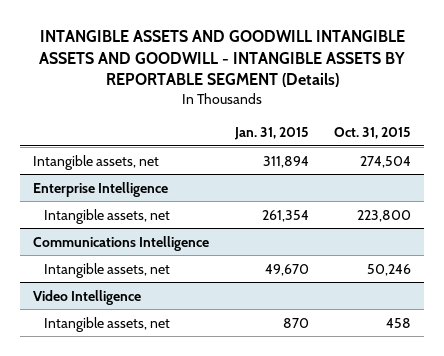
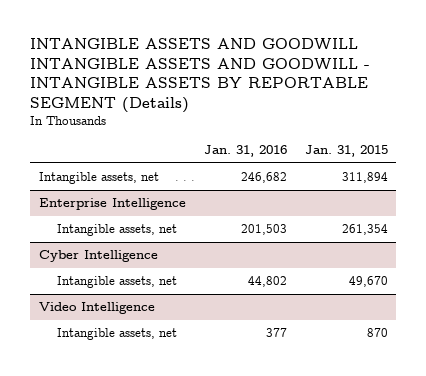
- | Jan. 31, 2015 | Oct. 31, 2015
+ | Jan. 31, 2016 | Jan. 31, 2015
- Communications Intelligence
+ Cyber Intelligence

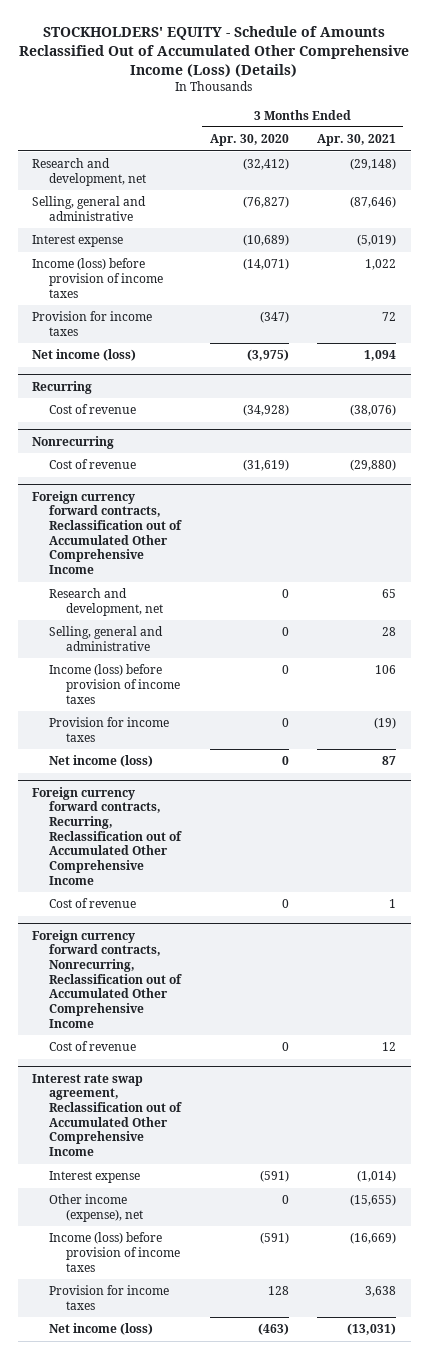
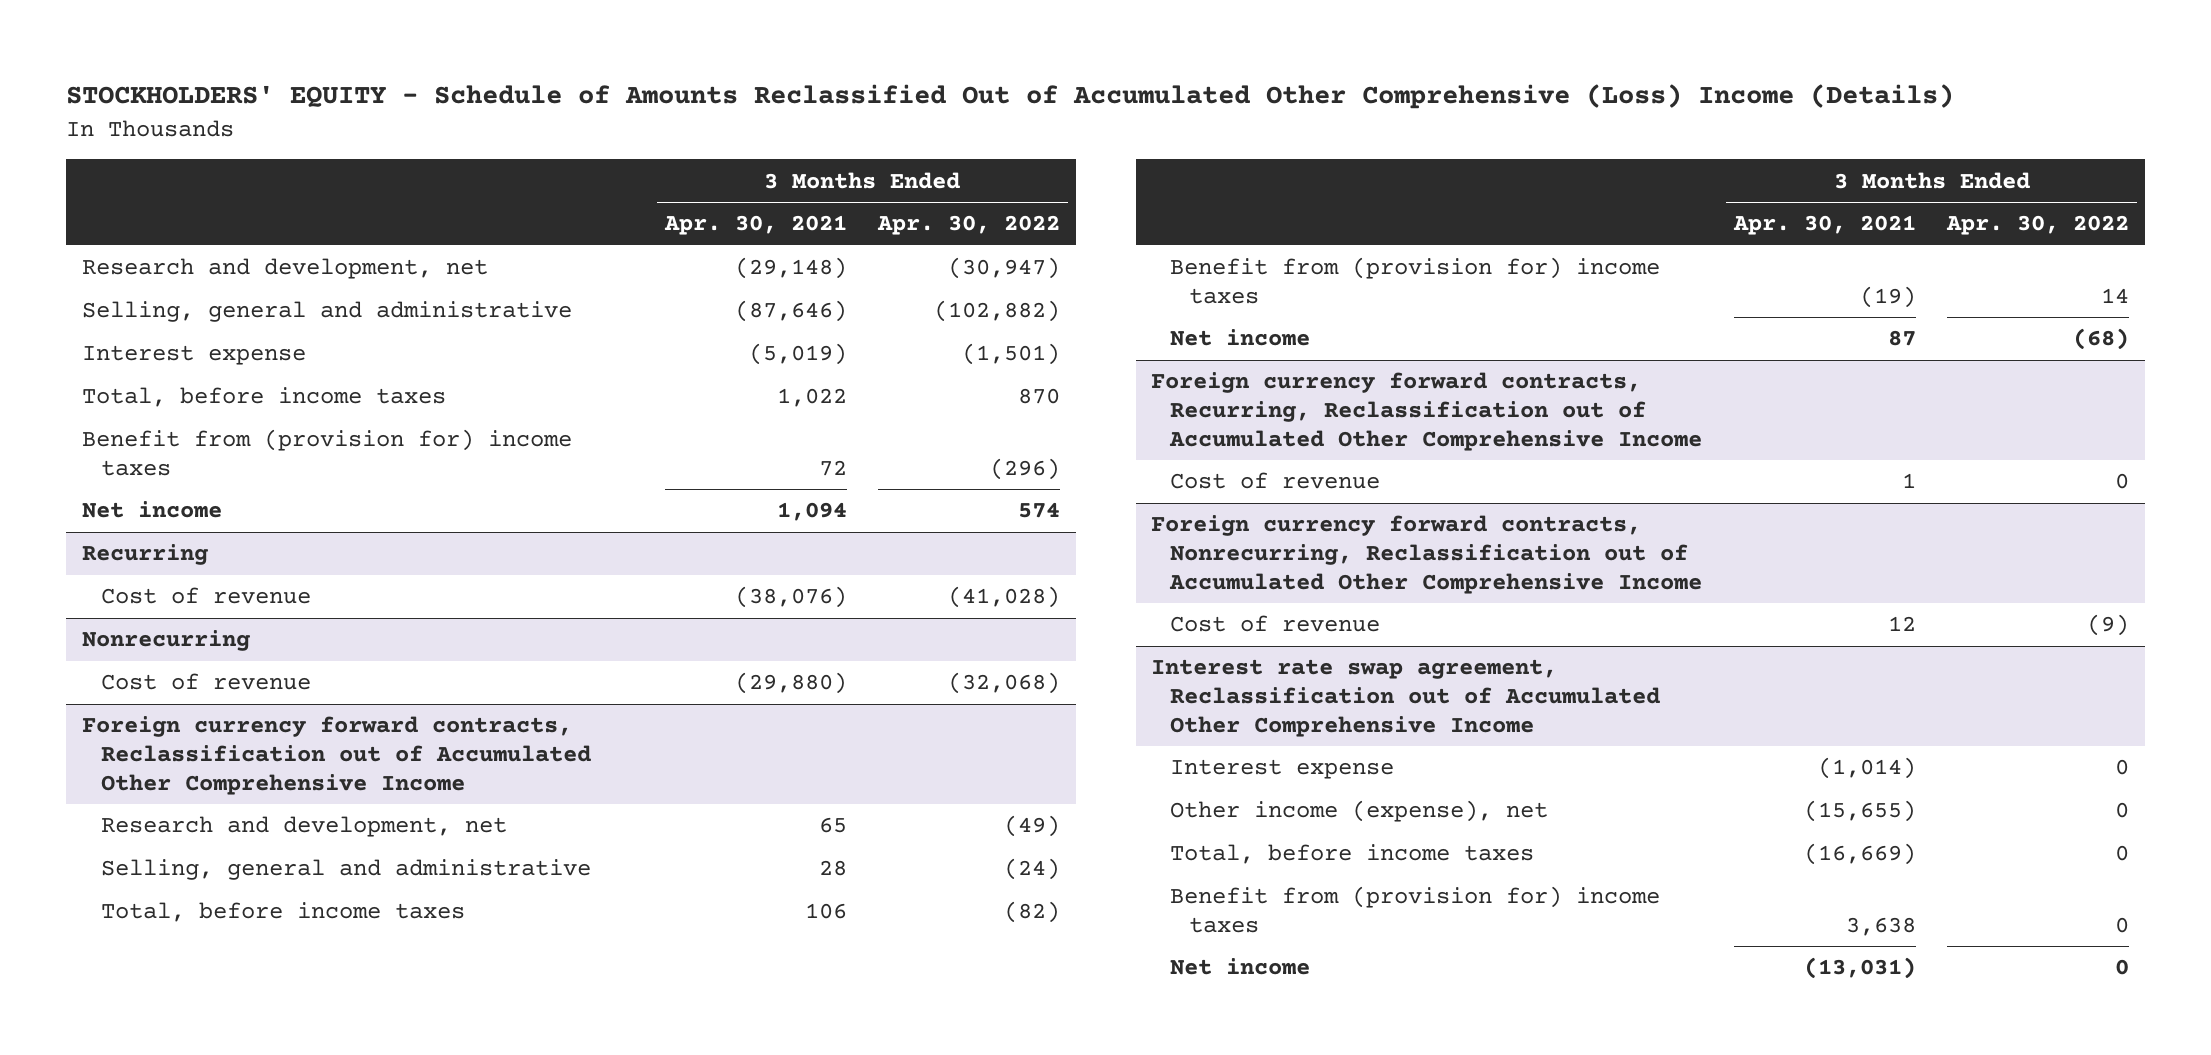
- STOCKHOLDERS' EQUITY - Schedule of Amounts Reclassified Out of Accumulated Other Comprehensive Income (Loss) (Details)
+ STOCKHOLDERS' EQUITY - Schedule of Amounts Reclassified Out of Accumulated Other Comprehensive (Loss) Income (Details)
- | 3 Months Ended Apr. 30, 2020 | 3 Months Ended Apr. 30, 2021
+ | 3 Months Ended Apr. 30, 2021 | 3 Months Ended Apr. 30, 2022
- Income (loss) before provision of income taxes | (14,071) | 1,022
- Provision for income taxes | (347) | 72
- Net income (loss) | (3,975) | 1,094
+ Total, before income taxes | 1,022 | 870
+ Benefit from (provision for) income taxes | 72 | (296)
+ Net income | 1,094 | 574
@ Foreign currency forward contracts, Reclassification out of Accumulated Other Comprehensive Income
- Income (loss) before provision of income taxes | 0 | 106
- Provision for income taxes | 0 | (19)
- Net income (loss) | 0 | 87
+ Total, before income taxes | 106 | (82)
+ Benefit from (provision for) income taxes | (19) | 14
+ Net income | 87 | (68)
@ Interest rate swap agreement, Reclassification out of Accumulated Other Comprehensive Income
- Income (loss) before provision of income taxes | (591) | (16,669)
- Provision for income taxes | 128 | 3,638
- Net income (loss) | (463) | (13,031)
+ Total, before income taxes | (16,669) | 0
+ Benefit from (provision for) income taxes | 3,638 | 0
+ Net income | (13,031) | 0

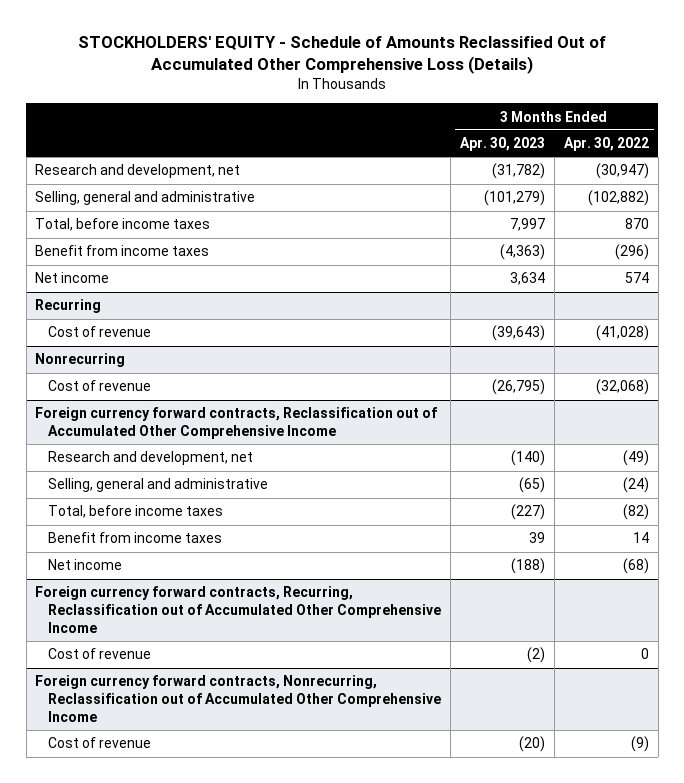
- STOCKHOLDERS' EQUITY - Schedule of Amounts Reclassified Out of Accumulated Other Comprehensive (Loss) Income (Details)
+ STOCKHOLDERS' EQUITY - Schedule of Amounts Reclassified Out of Accumulated Other Comprehensive Loss (Details)
- | 3 Months Ended Apr. 30, 2021 | 3 Months Ended Apr. 30, 2022
+ | 3 Months Ended Apr. 30, 2023 | 3 Months Ended Apr. 30, 2022
- Interest expense | (5,019) | (1,501)
- Benefit from (provision for) income taxes | 72 | (296)
+ Benefit from income taxes | (4,363) | (296)
@ Foreign currency forward contracts, Reclassification out of Accumulated Other Comprehensive Income
- Benefit from (provision for) income taxes | (19) | 14
+ Benefit from income taxes | 39 | 14
- Interest rate swap agreement, Reclassification out of Accumulated Other Comprehensive Income
- Interest expense | (1,014) | 0
- Other income (expense), net | (15,655) | 0
- Total, before income taxes | (16,669) | 0
- Benefit from (provision for) income taxes | 3,638 | 0
- Net income | (13,031) | 0

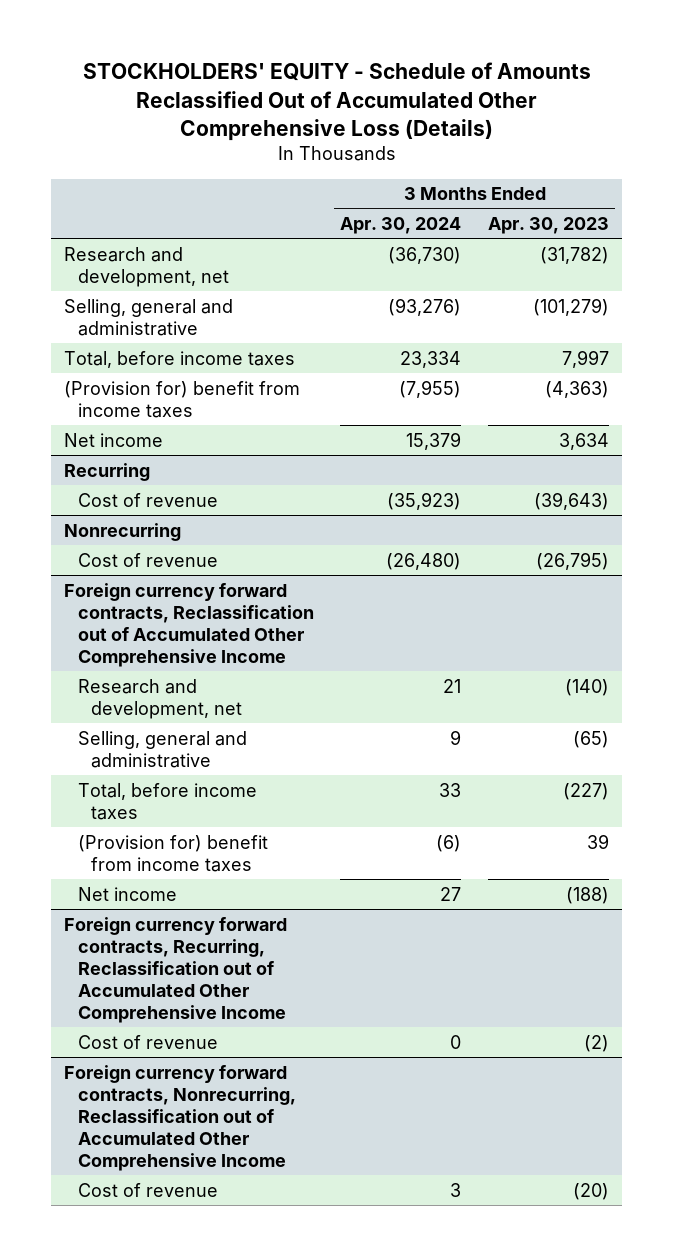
- | 3 Months Ended Apr. 30, 2023 | 3 Months Ended Apr. 30, 2022
+ | 3 Months Ended Apr. 30, 2024 | 3 Months Ended Apr. 30, 2023
- Benefit from income taxes | (4,363) | (296)
+ (Provision for) benefit from income taxes | (7,955) | (4,363)
@ Foreign currency forward contracts, Reclassification out of Accumulated Other Comprehensive Income
- Benefit from income taxes | 39 | 14
+ (Provision for) benefit from income taxes | (6) | 39

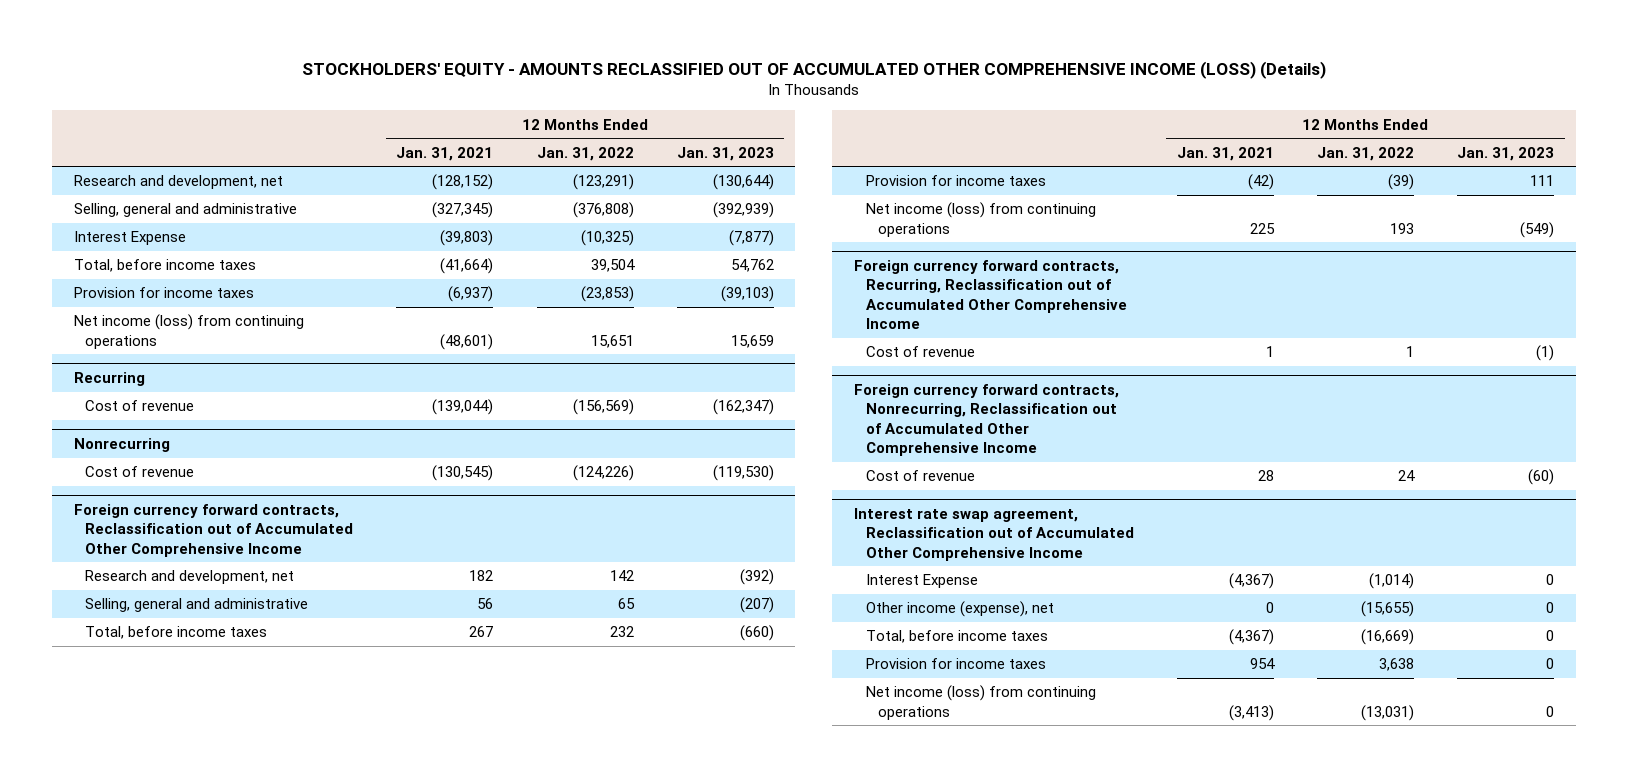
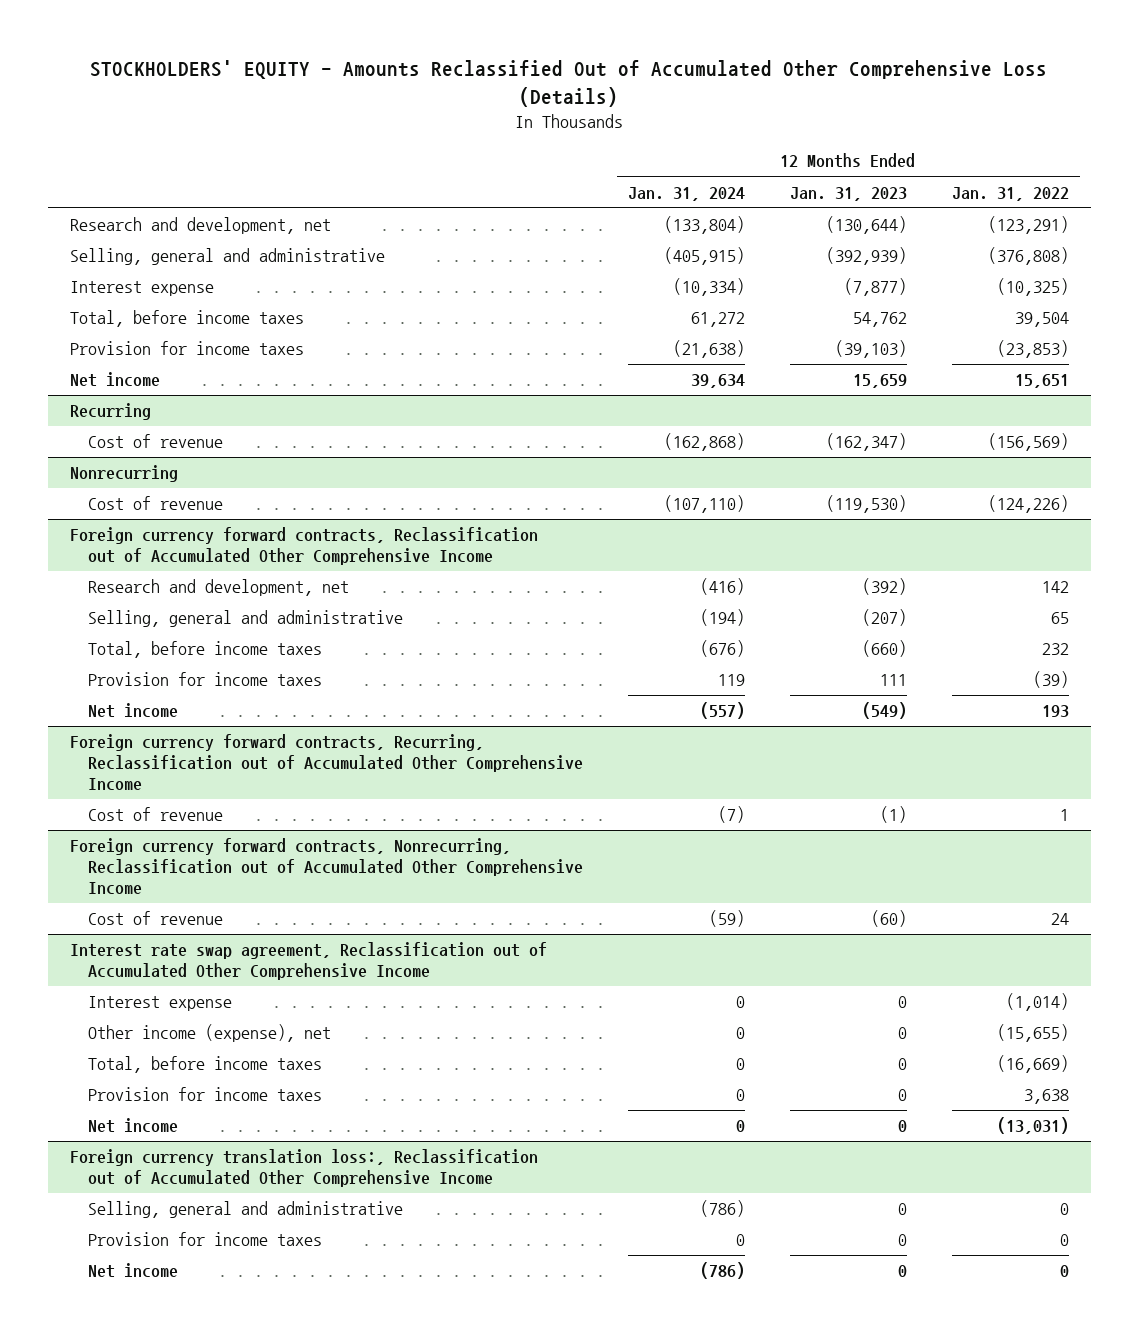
- STOCKHOLDERS' EQUITY - AMOUNTS RECLASSIFIED OUT OF ACCUMULATED OTHER COMPREHENSIVE INCOME (LOSS) (Details)
+ STOCKHOLDERS' EQUITY - Amounts Reclassified Out of Accumulated Other Comprehensive Loss (Details)
- | 12 Months Ended Jan. 31, 2021 | 12 Months Ended Jan. 31, 2022 | 12 Months Ended Jan. 31, 2023
+ | 12 Months Ended Jan. 31, 2024 | 12 Months Ended Jan. 31, 2023 | 12 Months Ended Jan. 31, 2022
- Interest Expense | (39,803) | (10,325) | (7,877)
+ Interest expense | (10,334) | (7,877) | (10,325)
- Net income (loss) from continuing operations | (48,601) | 15,651 | 15,659
+ Net income | 39,634 | 15,659 | 15,651
@ Foreign currency forward contracts, Reclassification out of Accumulated Other Comprehensive Income
- Net income (loss) from continuing operations | 225 | 193 | (549)
+ Net income | (557) | (549) | 193
@ Interest rate swap agreement, Reclassification out of Accumulated Other Comprehensive Income
- Interest Expense | (4,367) | (1,014) | 0
+ Interest expense | 0 | 0 | (1,014)
- Net income (loss) from continuing operations | (3,413) | (13,031) | 0
+ Net income | 0 | 0 | (13,031)
+ Foreign currency translation loss:, Reclassification out of Accumulated Other Comprehensive Income
+ Selling, general and administrative | (786) | 0 | 0
+ Provision for income taxes | 0 | 0 | 0
+ Net income | (786) | 0 | 0

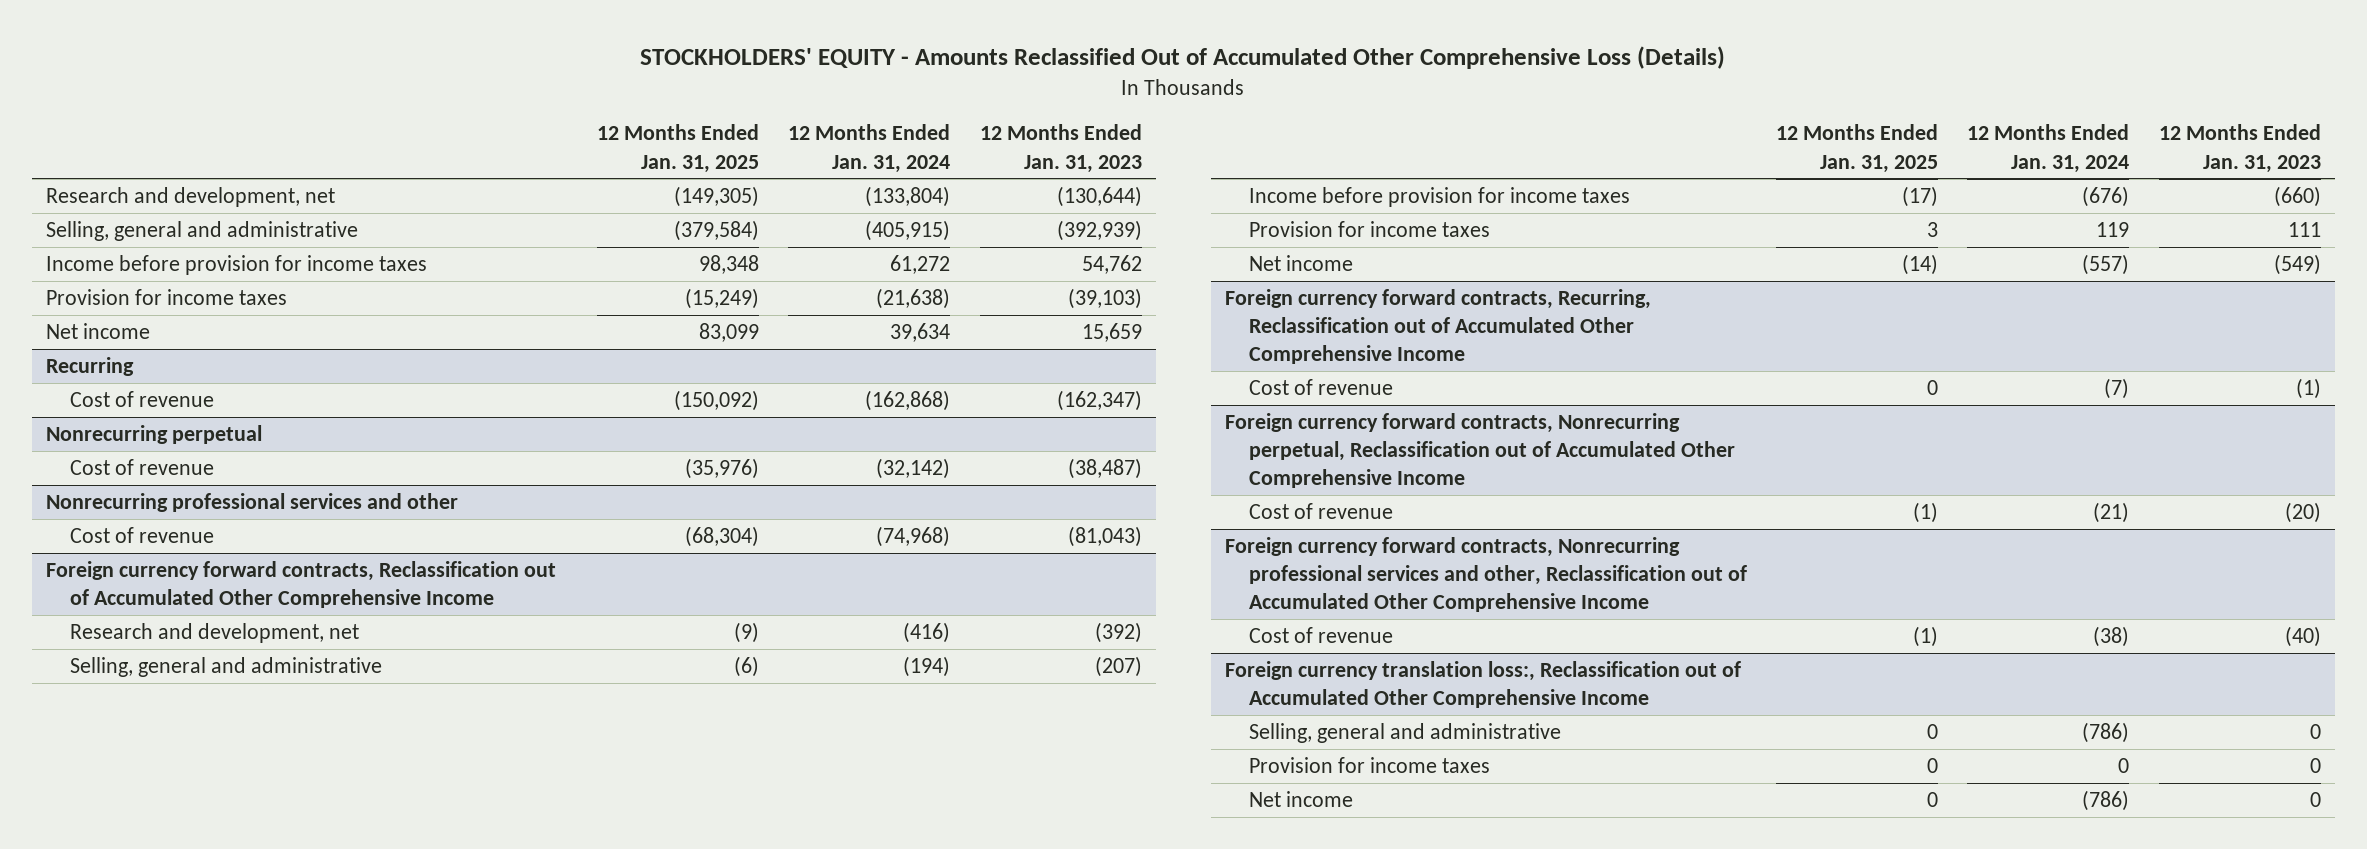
- | 12 Months Ended Jan. 31, 2024 | 12 Months Ended Jan. 31, 2023 | 12 Months Ended Jan. 31, 2022
+ | 12 Months Ended Jan. 31, 2025 | 12 Months Ended Jan. 31, 2024 | 12 Months Ended Jan. 31, 2023
- Interest expense | (10,334) | (7,877) | (10,325)
- Total, before income taxes | 61,272 | 54,762 | 39,504
+ Income before provision for income taxes | 98,348 | 61,272 | 54,762
- Nonrecurring
- Cost of revenue | (107,110) | (119,530) | (124,226)
+ Nonrecurring perpetual
+ Cost of revenue | (35,976) | (32,142) | (38,487)
+ Nonrecurring professional services and other
+ Cost of revenue | (68,304) | (74,968) | (81,043)
@ Foreign currency forward contracts, Reclassification out of Accumulated Other Comprehensive Income
- Total, before income taxes | (676) | (660) | 232
+ Income before provision for income taxes | (17) | (676) | (660)
- Foreign currency forward contracts, Nonrecurring, Reclassification out of Accumulated Other Comprehensive Income
- Cost of revenue | (59) | (60) | 24
- Interest rate swap agreement, Reclassification out of Accumulated Other Comprehensive Income
- Interest expense | 0 | 0 | (1,014)
- Other income (expense), net | 0 | 0 | (15,655)
- Total, before income taxes | 0 | 0 | (16,669)
- Provision for income taxes | 0 | 0 | 3,638
- Net income | 0 | 0 | (13,031)
+ Foreign currency forward contracts, Nonrecurring perpetual, Reclassification out of Accumulated Other Comprehensive Income
+ Cost of revenue | (1) | (21) | (20)
+ Foreign currency forward contracts, Nonrecurring professional services and other, Reclassification out of Accumulated Other Comprehensive Income
+ Cost of revenue | (1) | (38) | (40)

